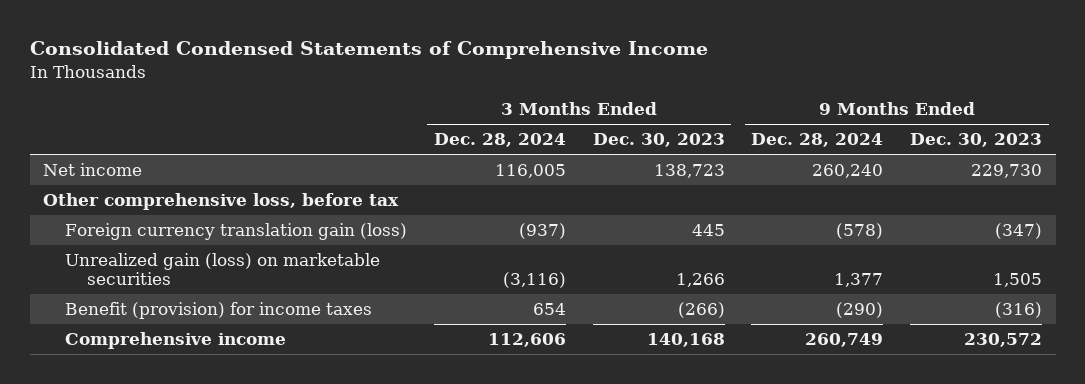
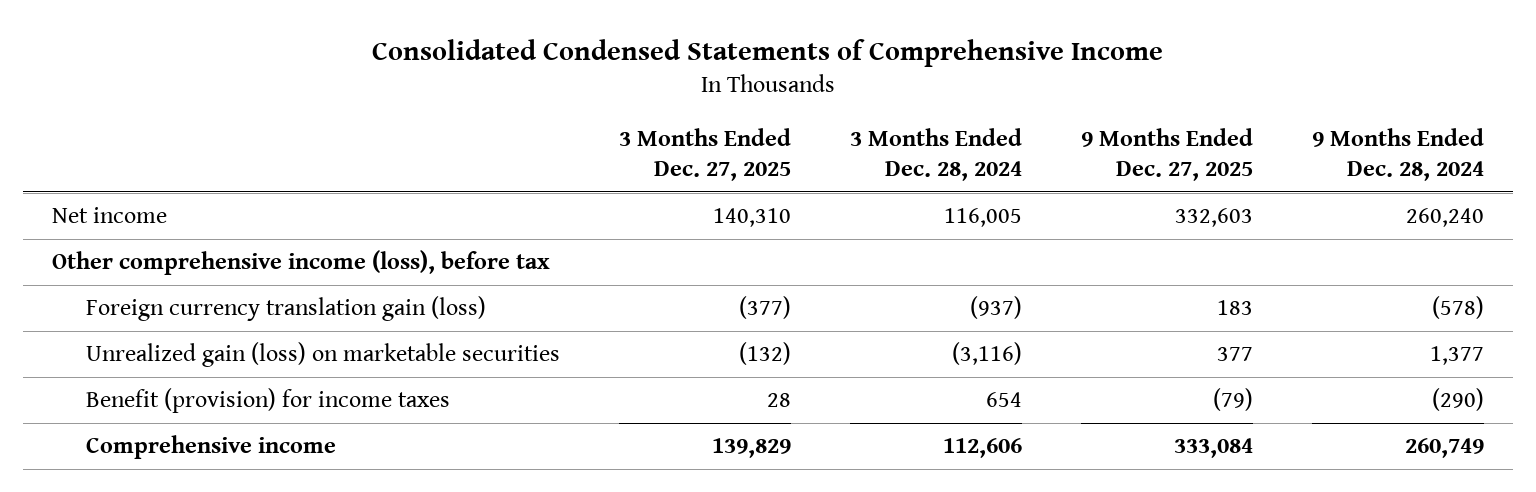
- | 3 Months Ended Dec. 28, 2024 | 3 Months Ended Dec. 30, 2023 | 9 Months Ended Dec. 28, 2024 | 9 Months Ended Dec. 30, 2023
+ | 3 Months Ended Dec. 27, 2025 | 3 Months Ended Dec. 28, 2024 | 9 Months Ended Dec. 27, 2025 | 9 Months Ended Dec. 28, 2024
- Other comprehensive loss, before tax
+ Other comprehensive income (loss), before tax

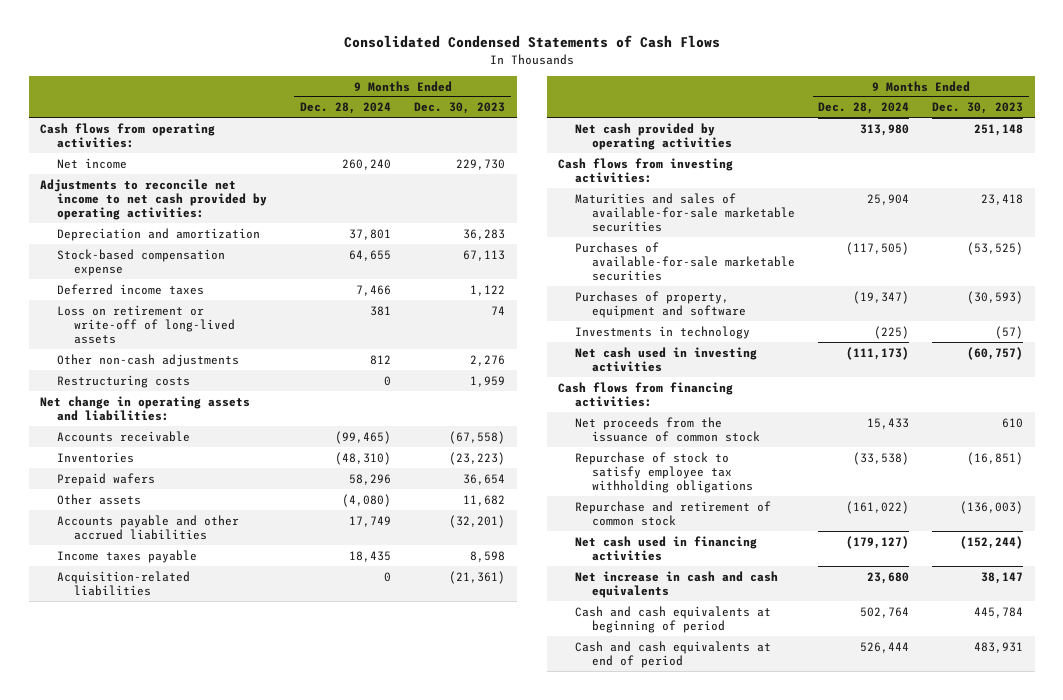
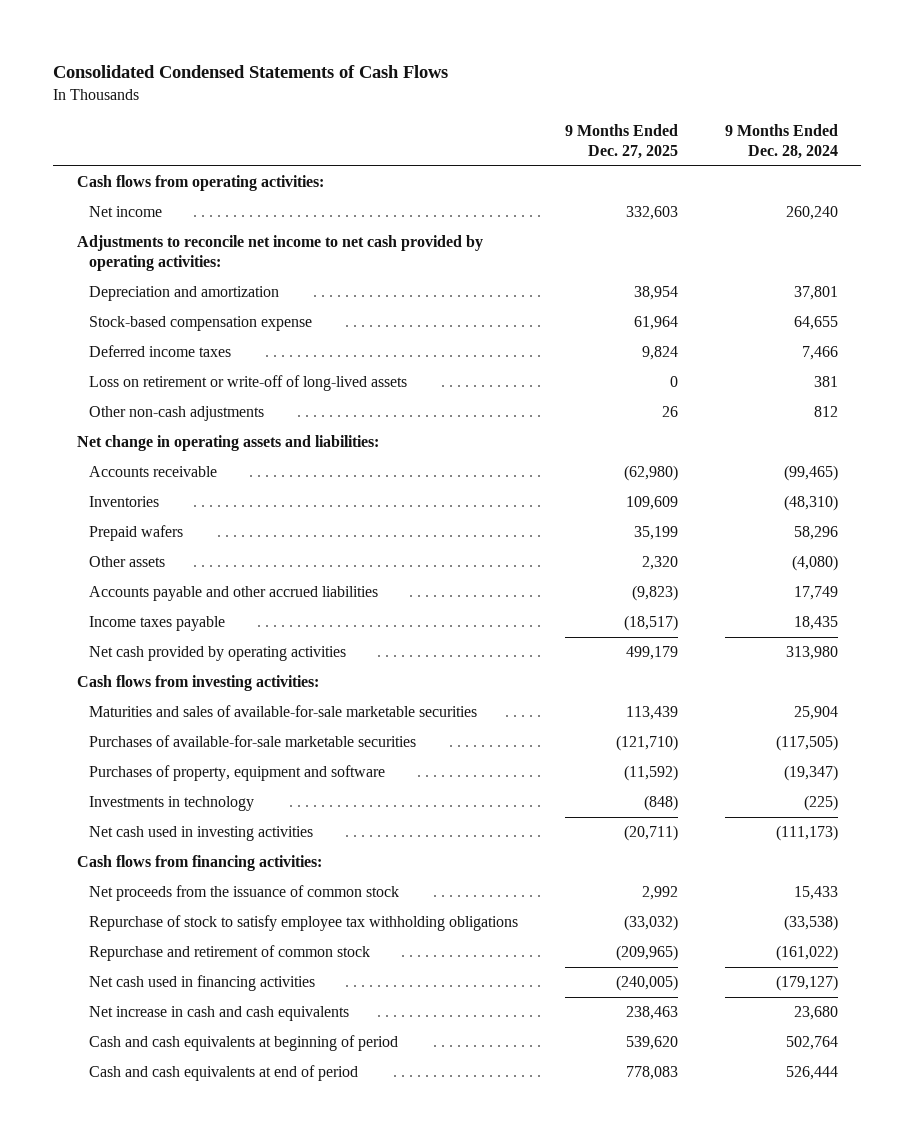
- | 9 Months Ended Dec. 28, 2024 | 9 Months Ended Dec. 30, 2023
+ | 9 Months Ended Dec. 27, 2025 | 9 Months Ended Dec. 28, 2024
- Restructuring costs | 0 | 1,959
- Acquisition-related liabilities | 0 | (21,361)

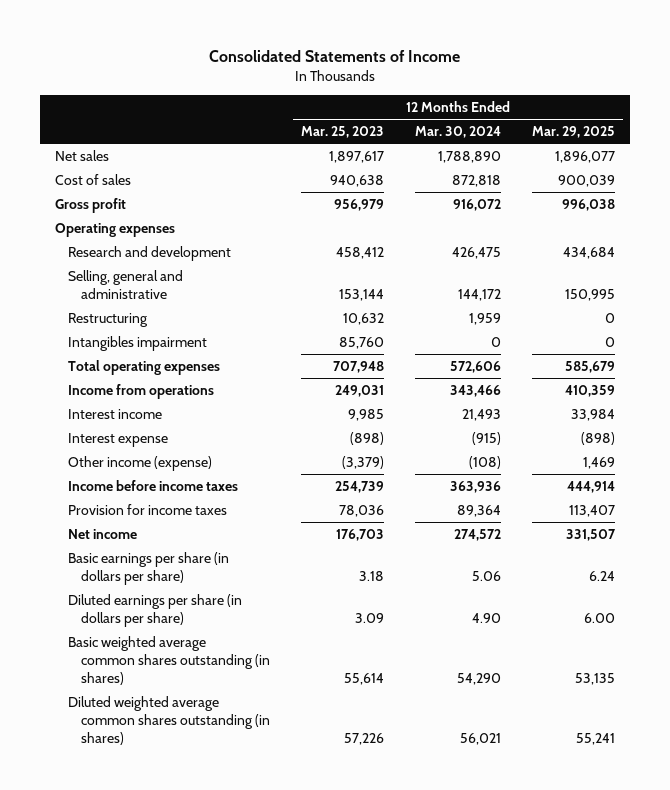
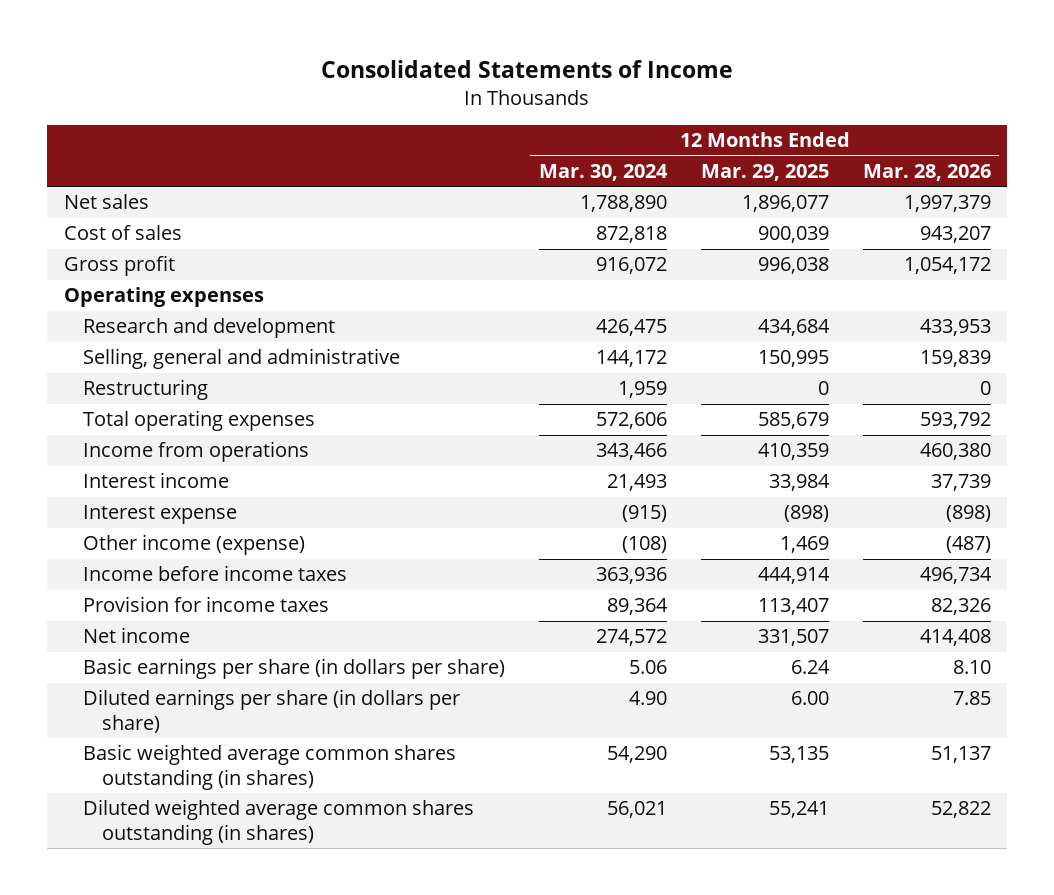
- | 12 Months Ended Mar. 25, 2023 | 12 Months Ended Mar. 30, 2024 | 12 Months Ended Mar. 29, 2025
+ | 12 Months Ended Mar. 30, 2024 | 12 Months Ended Mar. 29, 2025 | 12 Months Ended Mar. 28, 2026
- Intangibles impairment | 85,760 | 0 | 0

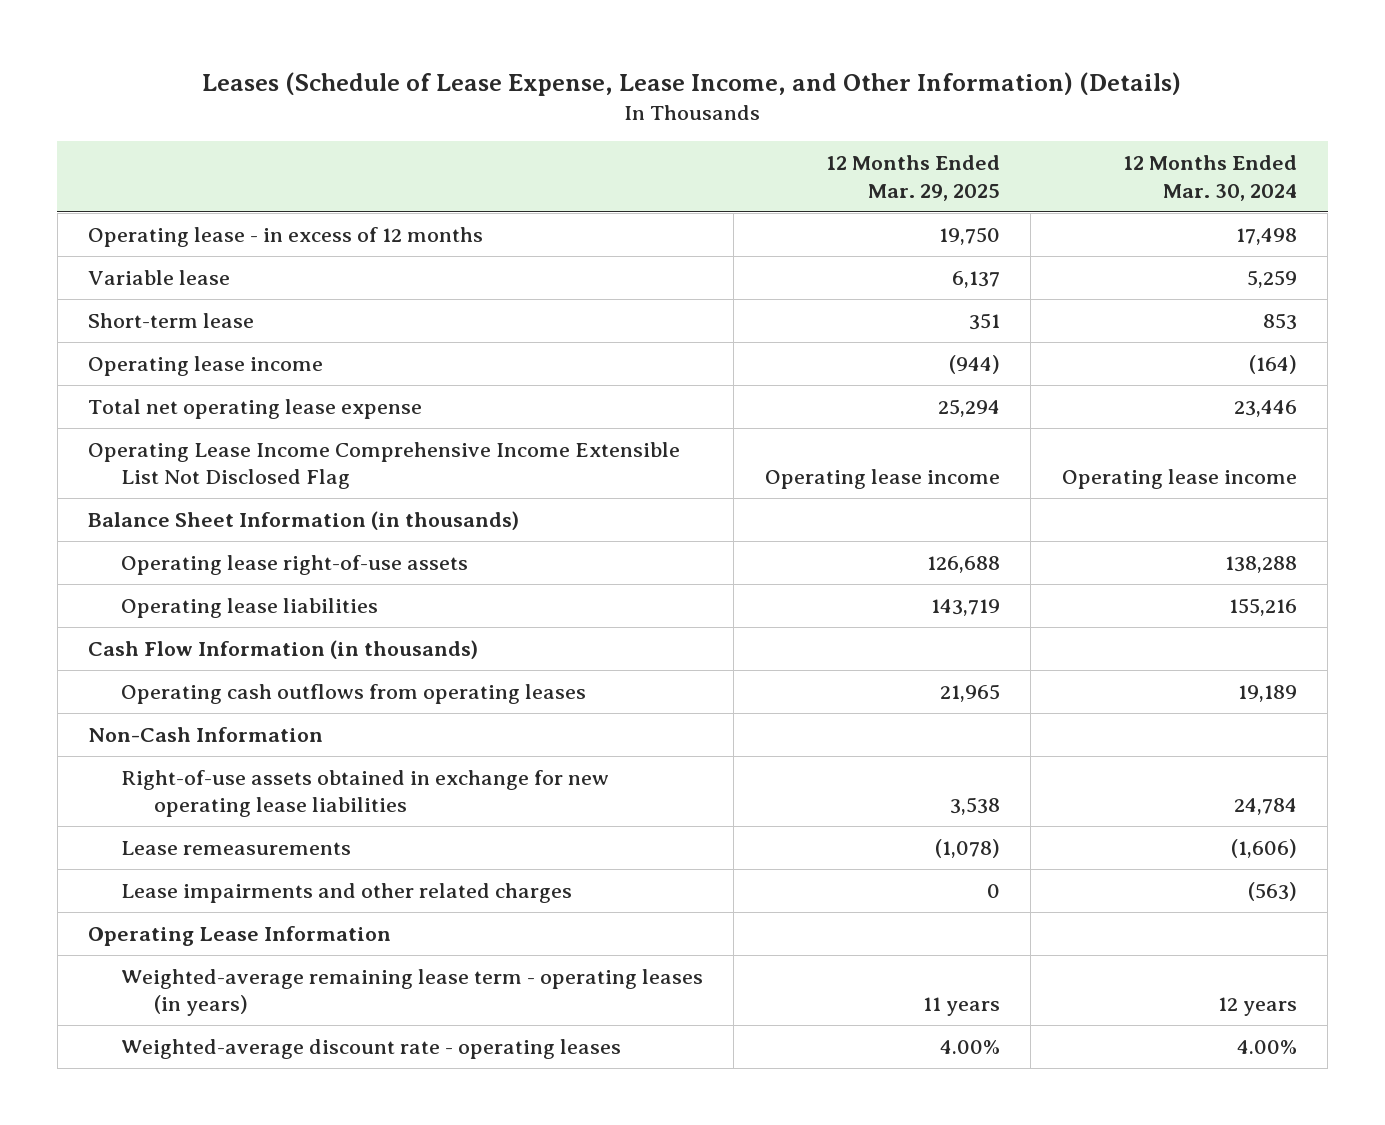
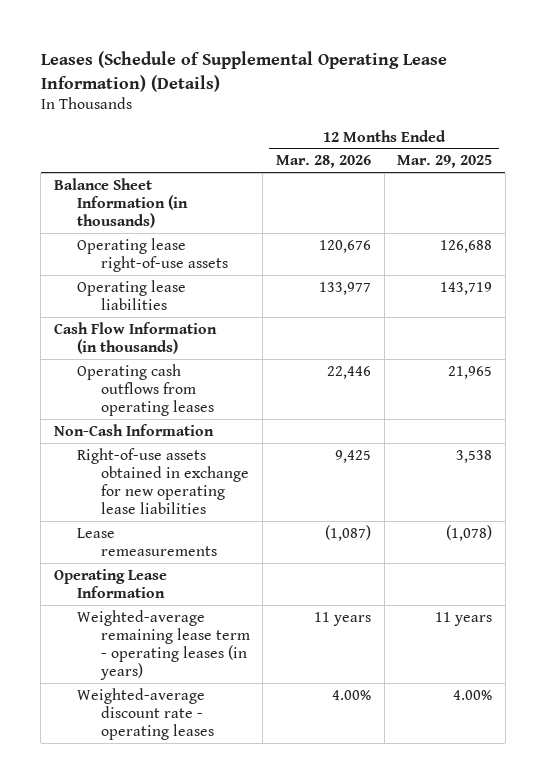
- Leases (Schedule of Lease Expense, Lease Income, and Other Information) (Details)
+ Leases (Schedule of Supplemental Operating Lease Information) (Details)
- | 12 Months Ended Mar. 29, 2025 | 12 Months Ended Mar. 30, 2024
+ | 12 Months Ended Mar. 28, 2026 | 12 Months Ended Mar. 29, 2025
- Operating lease - in excess of 12 months | 19,750 | 17,498
- Variable lease | 6,137 | 5,259
- Short-term lease | 351 | 853
- Operating lease income | (944) | (164)
- Total net operating lease expense | 25,294 | 23,446
- Operating Lease Income Comprehensive Income Extensible List Not Disclosed Flag | Operating lease income | Operating lease income
- Lease impairments and other related charges | 0 | (563)

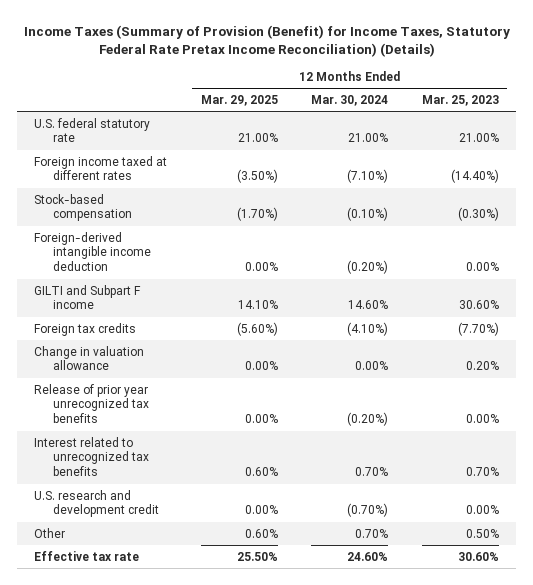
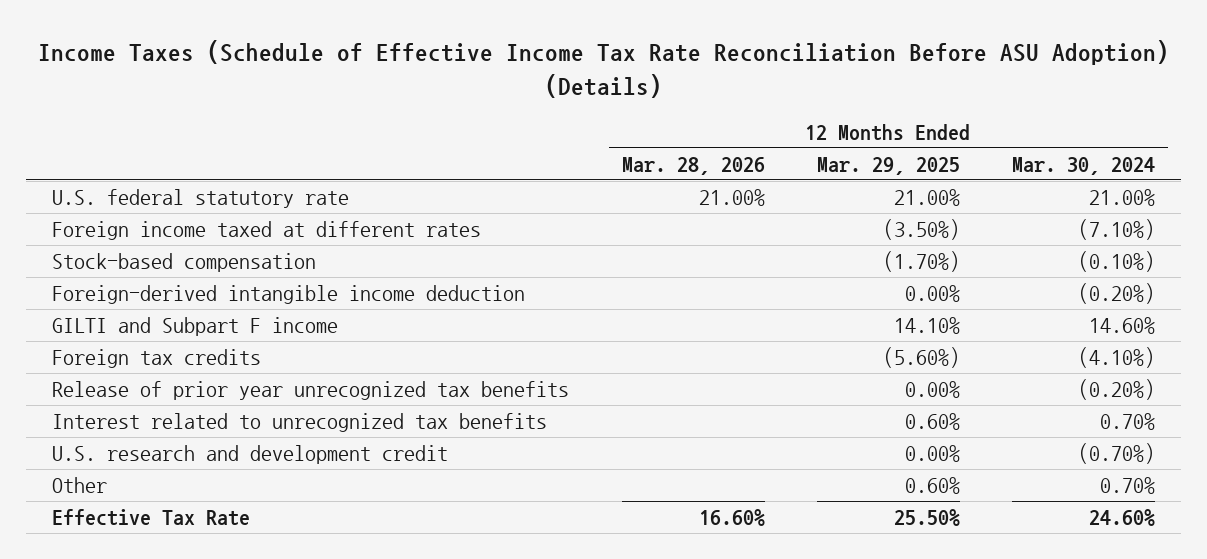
- Income Taxes (Summary of Provision (Benefit) for Income Taxes, Statutory Federal Rate Pretax Income Reconciliation) (Details)
+ Income Taxes (Schedule of Effective Income Tax Rate Reconciliation Before ASU Adoption) (Details)
- | 12 Months Ended Mar. 29, 2025 | 12 Months Ended Mar. 30, 2024 | 12 Months Ended Mar. 25, 2023
+ | 12 Months Ended Mar. 28, 2026 | 12 Months Ended Mar. 29, 2025 | 12 Months Ended Mar. 30, 2024
- Change in valuation allowance | 0.00% | 0.00% | 0.20%
- Effective tax rate | 25.50% | 24.60% | 30.60%
+ Effective Tax Rate | 16.60% | 25.50% | 24.60%

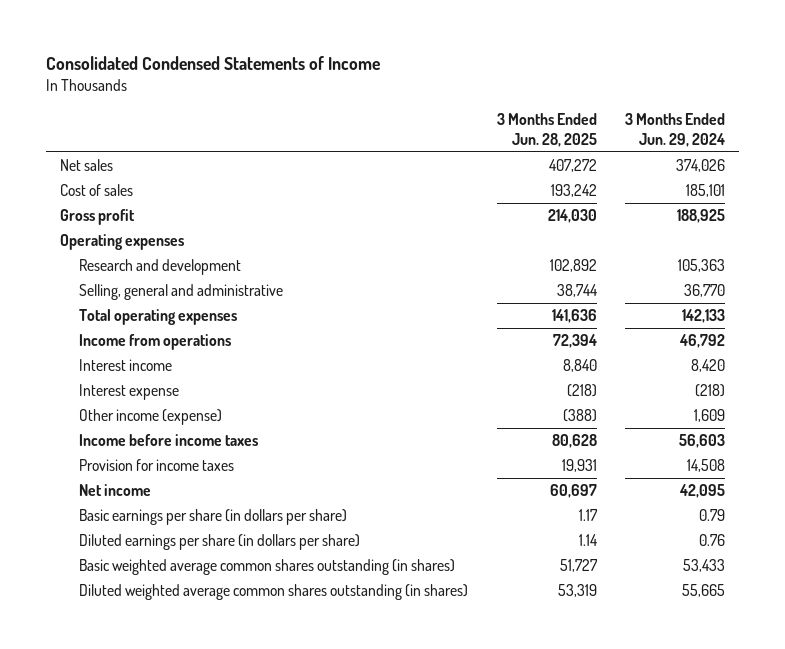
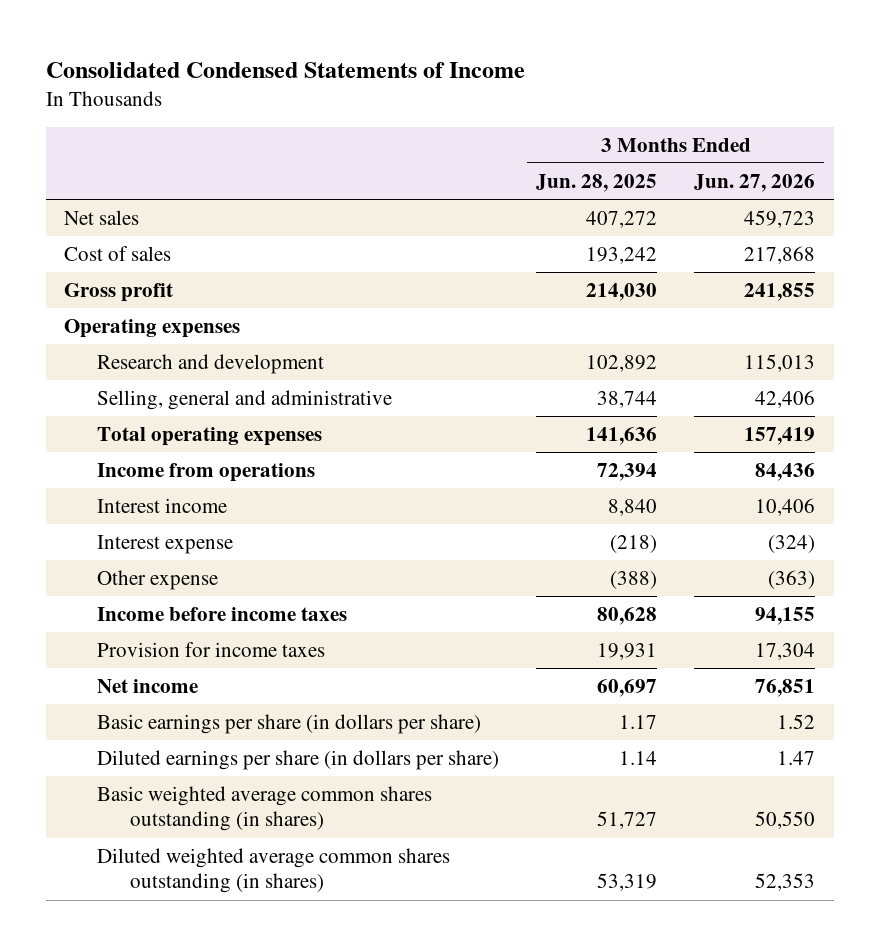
- | 3 Months Ended Jun. 28, 2025 | 3 Months Ended Jun. 29, 2024
+ | 3 Months Ended Jun. 28, 2025 | 3 Months Ended Jun. 27, 2026
- Other income (expense) | (388) | 1,609
+ Other expense | (388) | (363)

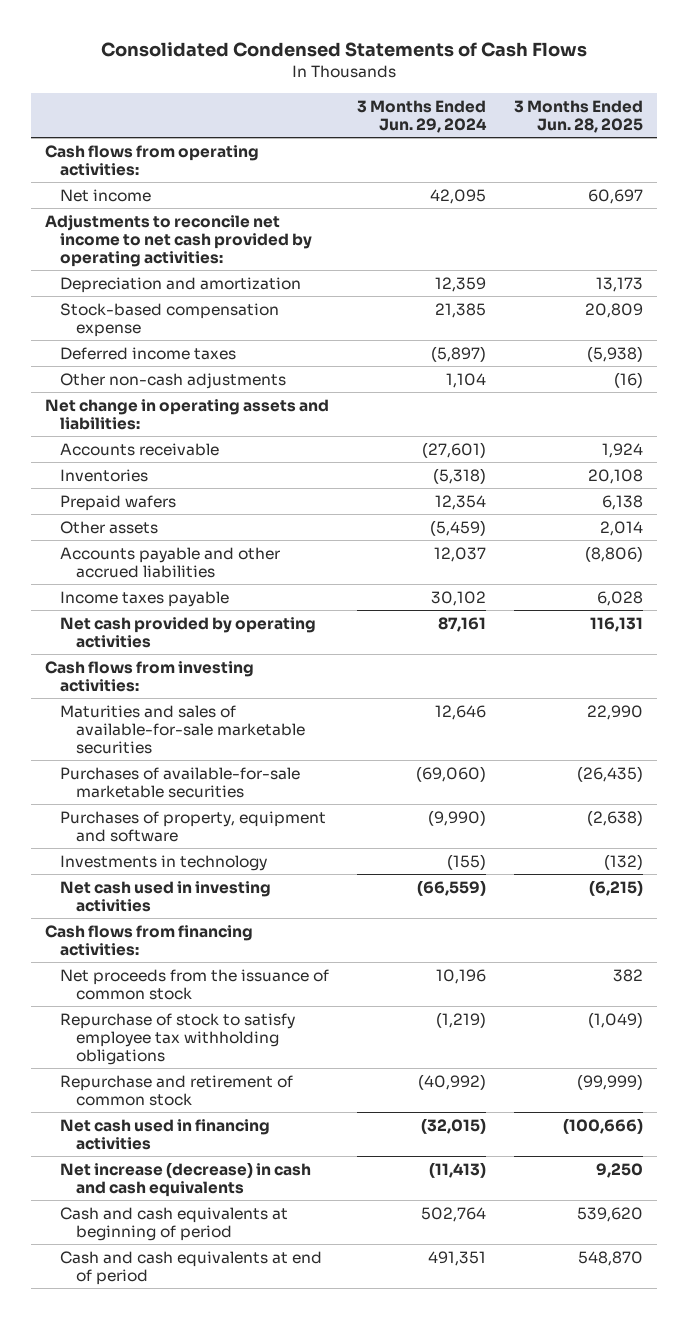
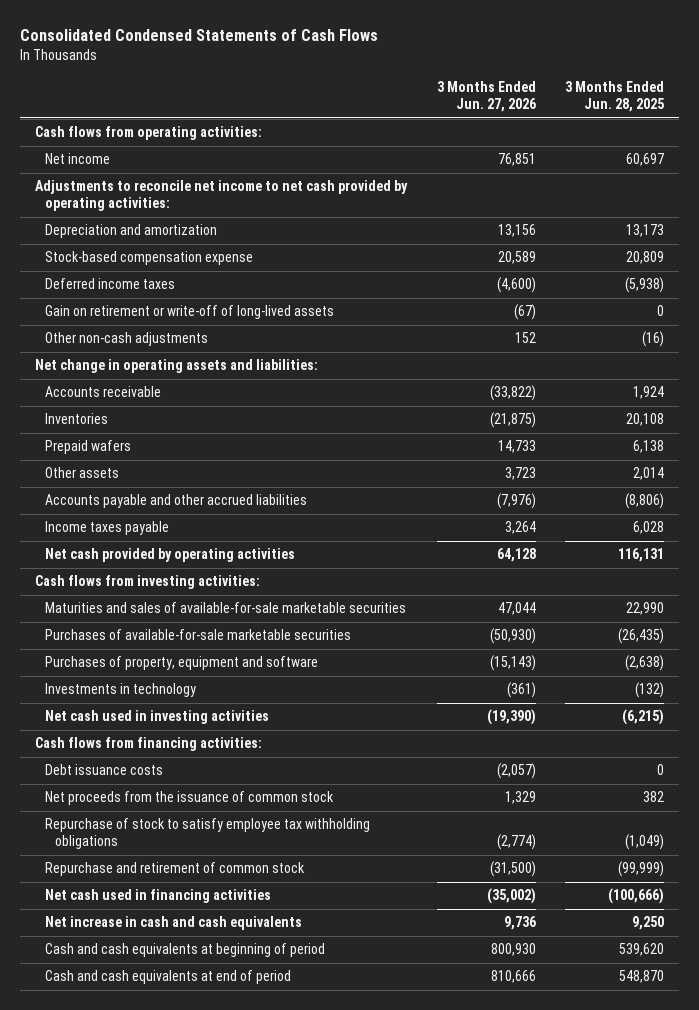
- | 3 Months Ended Jun. 29, 2024 | 3 Months Ended Jun. 28, 2025
+ | 3 Months Ended Jun. 27, 2026 | 3 Months Ended Jun. 28, 2025
+ Gain on retirement or write-off of long-lived assets | (67) | 0
+ Debt issuance costs | (2,057) | 0
- Net increase (decrease) in cash and cash equivalents | (11,413) | 9,250
+ Net increase in cash and cash equivalents | 9,736 | 9,250

